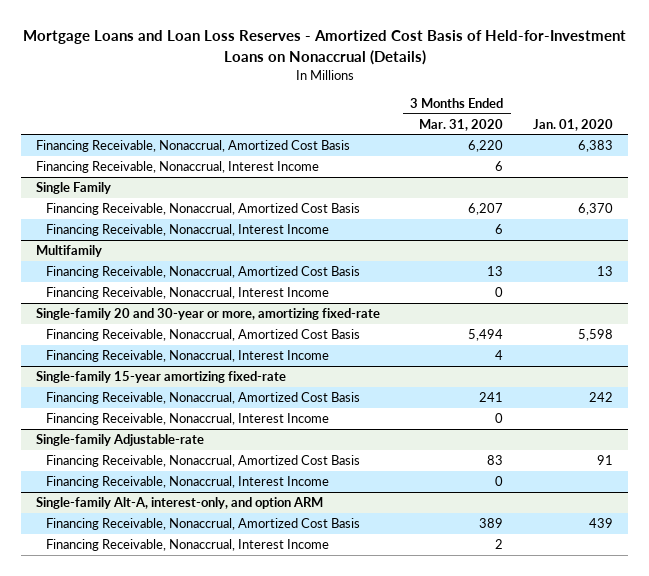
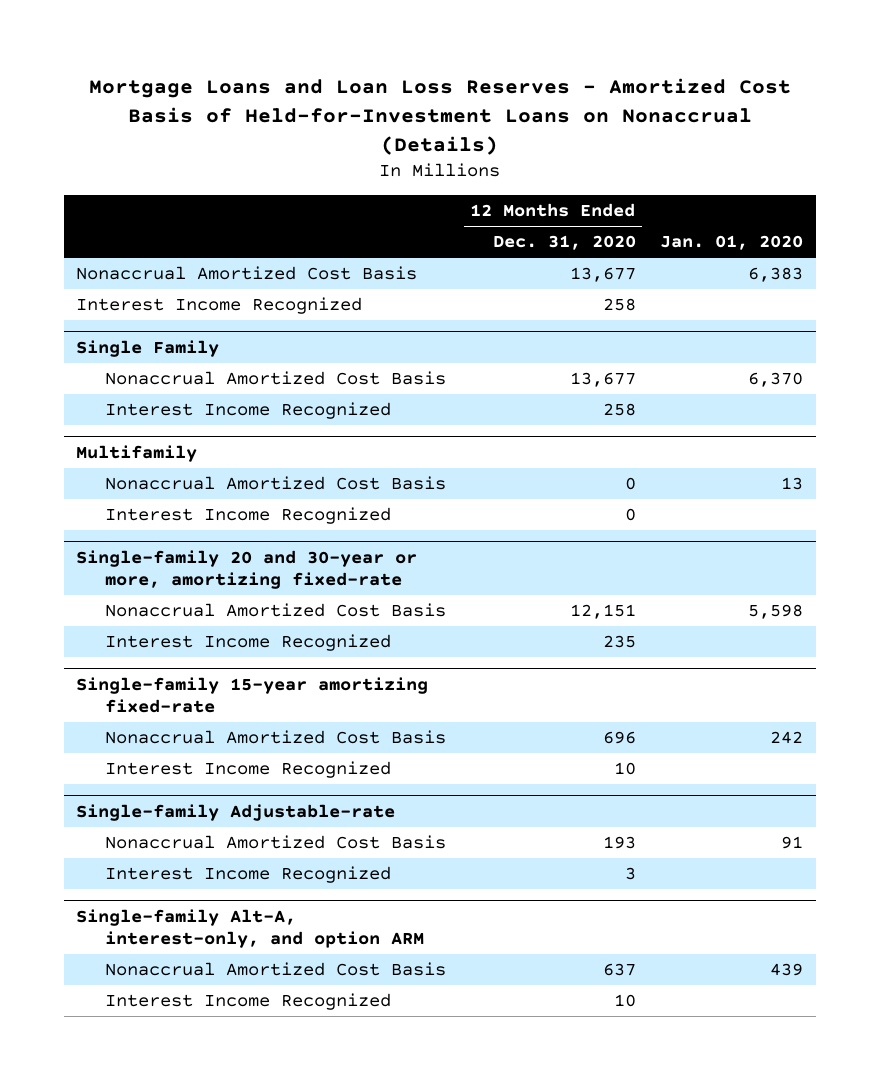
- | 3 Months Ended Mar. 31, 2020 | Jan. 01, 2020
+ | 12 Months Ended Dec. 31, 2020 | Jan. 01, 2020
- Financing Receivable, Nonaccrual, Amortized Cost Basis | 6,220 | 6,383
- Financing Receivable, Nonaccrual, Interest Income | 6 |
+ Nonaccrual Amortized Cost Basis | 13,677 | 6,383
+ Interest Income Recognized | 258 |
@ Single Family
- Financing Receivable, Nonaccrual, Amortized Cost Basis | 6,207 | 6,370
- Financing Receivable, Nonaccrual, Interest Income | 6 |
+ Nonaccrual Amortized Cost Basis | 13,677 | 6,370
+ Interest Income Recognized | 258 |
@ Multifamily
- Financing Receivable, Nonaccrual, Amortized Cost Basis | 13 | 13
- Financing Receivable, Nonaccrual, Interest Income | 0 |
+ Nonaccrual Amortized Cost Basis | 0 | 13
+ Interest Income Recognized | 0 |
@ Single-family 20 and 30-year or more, amortizing fixed-rate
- Financing Receivable, Nonaccrual, Amortized Cost Basis | 5,494 | 5,598
- Financing Receivable, Nonaccrual, Interest Income | 4 |
+ Nonaccrual Amortized Cost Basis | 12,151 | 5,598
+ Interest Income Recognized | 235 |
@ Single-family 15-year amortizing fixed-rate
- Financing Receivable, Nonaccrual, Amortized Cost Basis | 241 | 242
- Financing Receivable, Nonaccrual, Interest Income | 0 |
+ Nonaccrual Amortized Cost Basis | 696 | 242
+ Interest Income Recognized | 10 |
@ Single-family Adjustable-rate
- Financing Receivable, Nonaccrual, Amortized Cost Basis | 83 | 91
- Financing Receivable, Nonaccrual, Interest Income | 0 |
+ Nonaccrual Amortized Cost Basis | 193 | 91
+ Interest Income Recognized | 3 |
@ Single-family Alt-A, interest-only, and option ARM
- Financing Receivable, Nonaccrual, Amortized Cost Basis | 389 | 439
- Financing Receivable, Nonaccrual, Interest Income | 2 |
+ Nonaccrual Amortized Cost Basis | 637 | 439
+ Interest Income Recognized | 10 |

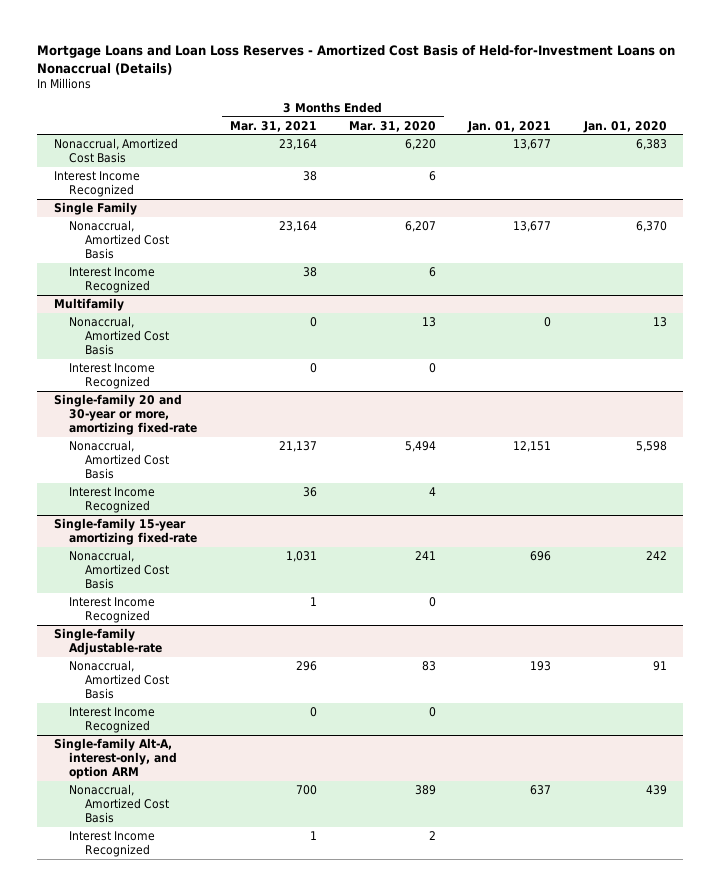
- | 12 Months Ended Dec. 31, 2020 | Jan. 01, 2020
+ | 3 Months Ended Mar. 31, 2021 | 3 Months Ended Mar. 31, 2020 | Jan. 01, 2021 | Jan. 01, 2020
- Nonaccrual Amortized Cost Basis | 13,677 | 6,383
+ Nonaccrual, Amortized Cost Basis | 23,164 | 6,220 | 13,677 | 6,383
@ Single Family
- Nonaccrual Amortized Cost Basis | 13,677 | 6,370
+ Nonaccrual, Amortized Cost Basis | 23,164 | 6,207 | 13,677 | 6,370
@ Multifamily
- Nonaccrual Amortized Cost Basis | 0 | 13
+ Nonaccrual, Amortized Cost Basis | 0 | 13 | 0 | 13
@ Single-family 20 and 30-year or more, amortizing fixed-rate
- Nonaccrual Amortized Cost Basis | 12,151 | 5,598
+ Nonaccrual, Amortized Cost Basis | 21,137 | 5,494 | 12,151 | 5,598
@ Single-family 15-year amortizing fixed-rate
- Nonaccrual Amortized Cost Basis | 696 | 242
+ Nonaccrual, Amortized Cost Basis | 1,031 | 241 | 696 | 242
@ Single-family Adjustable-rate
- Nonaccrual Amortized Cost Basis | 193 | 91
+ Nonaccrual, Amortized Cost Basis | 296 | 83 | 193 | 91
@ Single-family Alt-A, interest-only, and option ARM
- Nonaccrual Amortized Cost Basis | 637 | 439
+ Nonaccrual, Amortized Cost Basis | 700 | 389 | 637 | 439

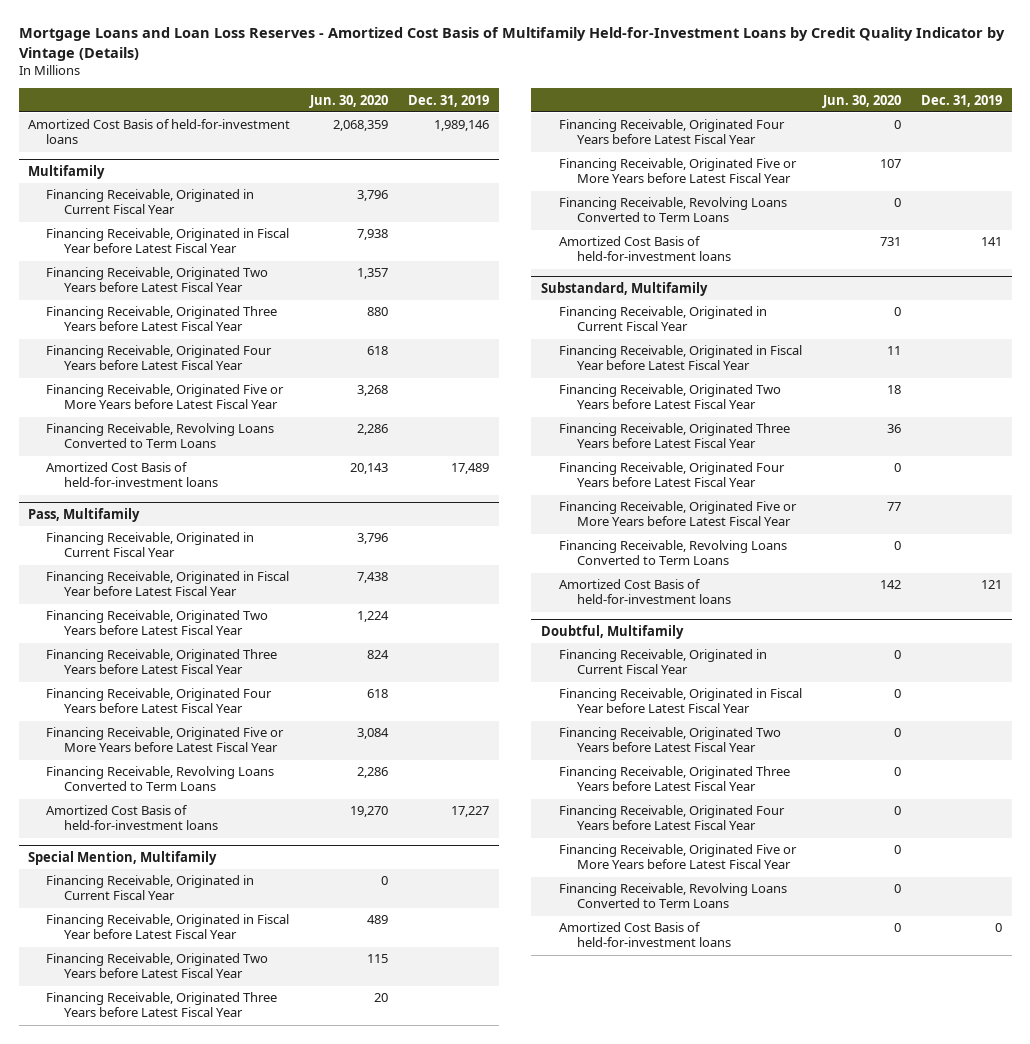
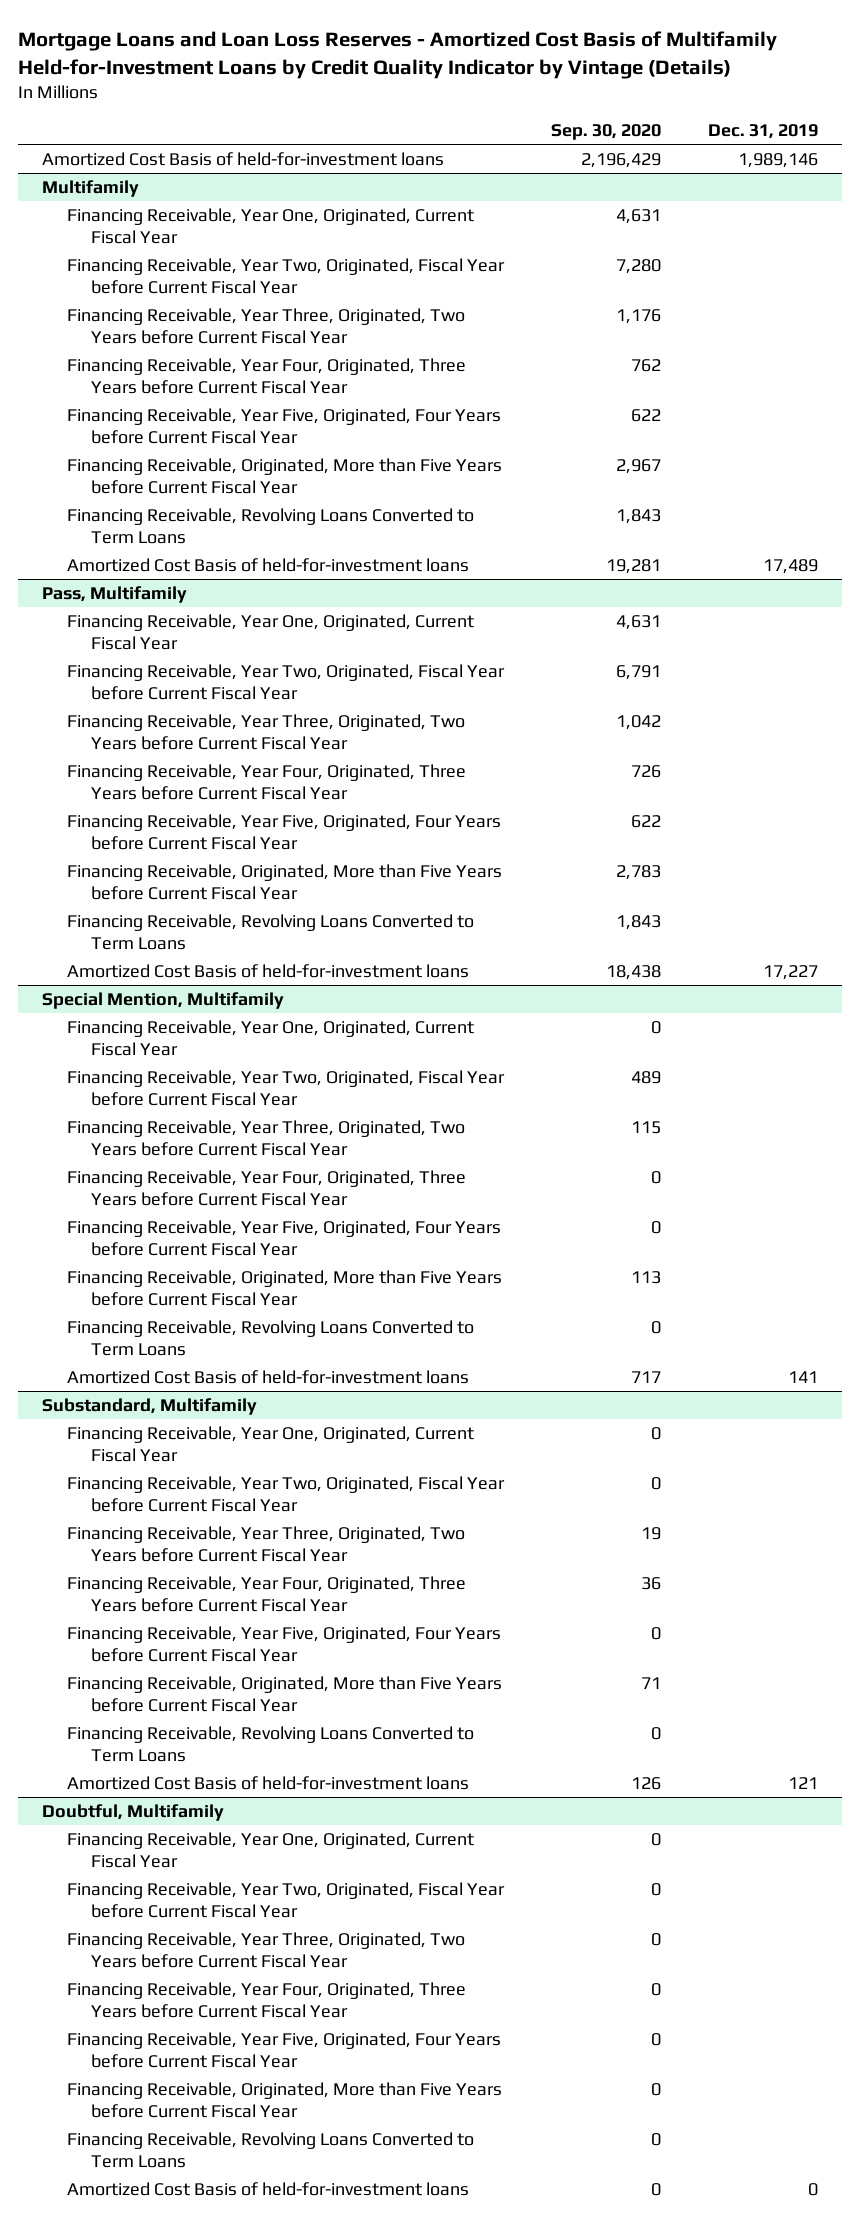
- | Jun. 30, 2020 | Dec. 31, 2019
+ | Sep. 30, 2020 | Dec. 31, 2019
@ Multifamily
- Financing Receivable, Originated in Current Fiscal Year | 3,796 |
- Financing Receivable, Originated in Fiscal Year before Latest Fiscal Year | 7,938 |
- Financing Receivable, Originated Two Years before Latest Fiscal Year | 1,357 |
- Financing Receivable, Originated Three Years before Latest Fiscal Year | 880 |
- Financing Receivable, Originated Four Years before Latest Fiscal Year | 618 |
- Financing Receivable, Originated Five or More Years before Latest Fiscal Year | 3,268 |
+ Financing Receivable, Year One, Originated, Current Fiscal Year | 4,631 |
+ Financing Receivable, Year Two, Originated, Fiscal Year before Current Fiscal Year | 7,280 |
+ Financing Receivable, Year Three, Originated, Two Years before Current Fiscal Year | 1,176 |
+ Financing Receivable, Year Four, Originated, Three Years before Current Fiscal Year | 762 |
+ Financing Receivable, Year Five, Originated, Four Years before Current Fiscal Year | 622 |
+ Financing Receivable, Originated, More than Five Years before Current Fiscal Year | 2,967 |
@ Pass, Multifamily
- Financing Receivable, Originated in Current Fiscal Year | 3,796 |
- Financing Receivable, Originated in Fiscal Year before Latest Fiscal Year | 7,438 |
- Financing Receivable, Originated Two Years before Latest Fiscal Year | 1,224 |
- Financing Receivable, Originated Three Years before Latest Fiscal Year | 824 |
- Financing Receivable, Originated Four Years before Latest Fiscal Year | 618 |
- Financing Receivable, Originated Five or More Years before Latest Fiscal Year | 3,084 |
+ Financing Receivable, Year One, Originated, Current Fiscal Year | 4,631 |
+ Financing Receivable, Year Two, Originated, Fiscal Year before Current Fiscal Year | 6,791 |
+ Financing Receivable, Year Three, Originated, Two Years before Current Fiscal Year | 1,042 |
+ Financing Receivable, Year Four, Originated, Three Years before Current Fiscal Year | 726 |
+ Financing Receivable, Year Five, Originated, Four Years before Current Fiscal Year | 622 |
+ Financing Receivable, Originated, More than Five Years before Current Fiscal Year | 2,783 |
@ Special Mention, Multifamily
- Financing Receivable, Originated in Current Fiscal Year | 0 |
- Financing Receivable, Originated in Fiscal Year before Latest Fiscal Year | 489 |
- Financing Receivable, Originated Two Years before Latest Fiscal Year | 115 |
- Financing Receivable, Originated Three Years before Latest Fiscal Year | 20 |
- Financing Receivable, Originated Four Years before Latest Fiscal Year | 0 |
- Financing Receivable, Originated Five or More Years before Latest Fiscal Year | 107 |
+ Financing Receivable, Year One, Originated, Current Fiscal Year | 0 |
+ Financing Receivable, Year Two, Originated, Fiscal Year before Current Fiscal Year | 489 |
+ Financing Receivable, Year Three, Originated, Two Years before Current Fiscal Year | 115 |
+ Financing Receivable, Year Four, Originated, Three Years before Current Fiscal Year | 0 |
+ Financing Receivable, Year Five, Originated, Four Years before Current Fiscal Year | 0 |
+ Financing Receivable, Originated, More than Five Years before Current Fiscal Year | 113 |
@ Substandard, Multifamily
- Financing Receivable, Originated in Current Fiscal Year | 0 |
- Financing Receivable, Originated in Fiscal Year before Latest Fiscal Year | 11 |
- Financing Receivable, Originated Two Years before Latest Fiscal Year | 18 |
- Financing Receivable, Originated Three Years before Latest Fiscal Year | 36 |
- Financing Receivable, Originated Four Years before Latest Fiscal Year | 0 |
- Financing Receivable, Originated Five or More Years before Latest Fiscal Year | 77 |
+ Financing Receivable, Year One, Originated, Current Fiscal Year | 0 |
+ Financing Receivable, Year Two, Originated, Fiscal Year before Current Fiscal Year | 0 |
+ Financing Receivable, Year Three, Originated, Two Years before Current Fiscal Year | 19 |
+ Financing Receivable, Year Four, Originated, Three Years before Current Fiscal Year | 36 |
+ Financing Receivable, Year Five, Originated, Four Years before Current Fiscal Year | 0 |
+ Financing Receivable, Originated, More than Five Years before Current Fiscal Year | 71 |
@ Doubtful, Multifamily
- Financing Receivable, Originated in Current Fiscal Year | 0 |
- Financing Receivable, Originated in Fiscal Year before Latest Fiscal Year | 0 |
- Financing Receivable, Originated Two Years before Latest Fiscal Year | 0 |
- Financing Receivable, Originated Three Years before Latest Fiscal Year | 0 |
- Financing Receivable, Originated Four Years before Latest Fiscal Year | 0 |
- Financing Receivable, Originated Five or More Years before Latest Fiscal Year | 0 |
+ Financing Receivable, Year One, Originated, Current Fiscal Year | 0 |
+ Financing Receivable, Year Two, Originated, Fiscal Year before Current Fiscal Year | 0 |
+ Financing Receivable, Year Three, Originated, Two Years before Current Fiscal Year | 0 |
+ Financing Receivable, Year Four, Originated, Three Years before Current Fiscal Year | 0 |
+ Financing Receivable, Year Five, Originated, Four Years before Current Fiscal Year | 0 |
+ Financing Receivable, Originated, More than Five Years before Current Fiscal Year | 0 |

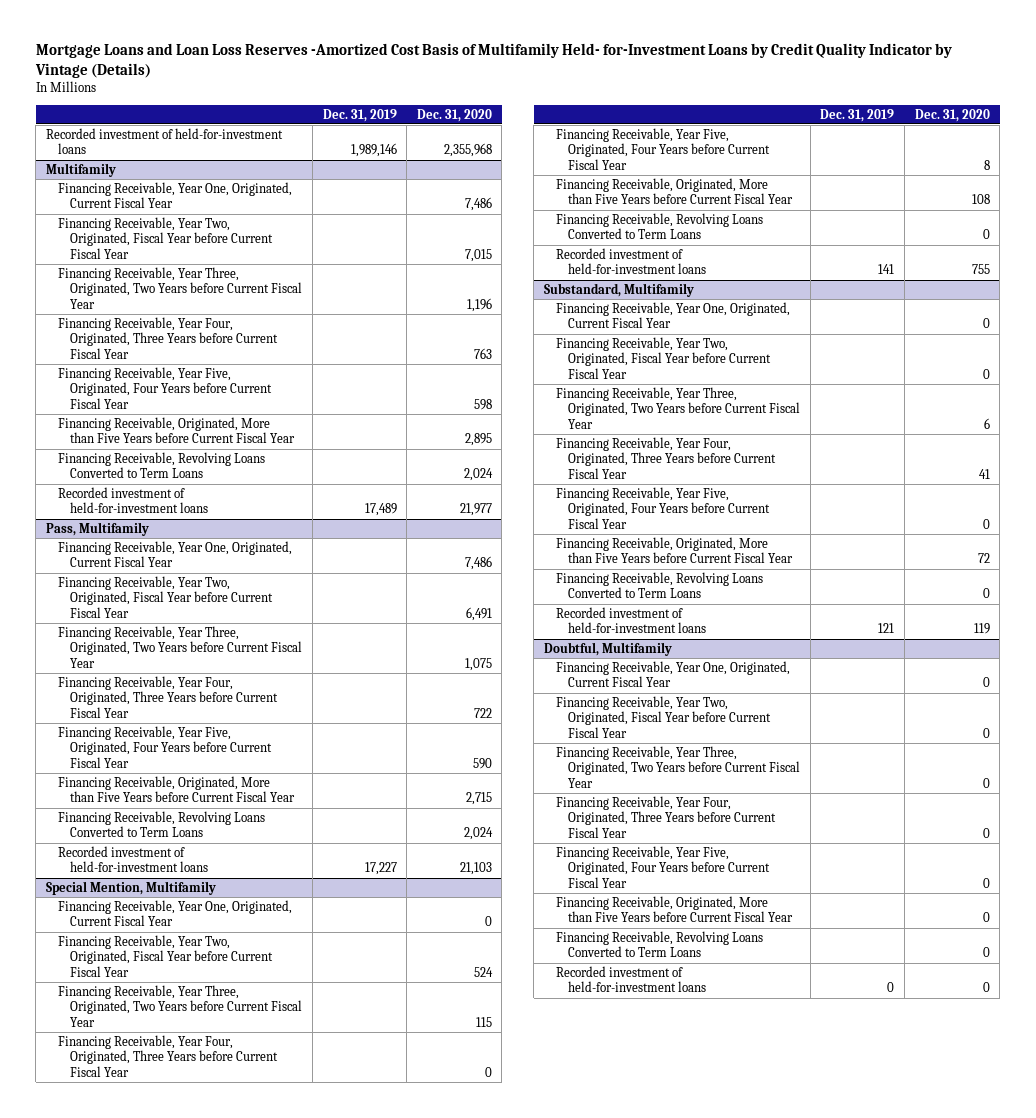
- Mortgage Loans and Loan Loss Reserves - Amortized Cost Basis of Multifamily Held-for-Investment Loans by Credit Quality Indicator by Vintage (Details)
+ Mortgage Loans and Loan Loss Reserves -Amortized Cost Basis of Multifamily Held- for-Investment Loans by Credit Quality Indicator by Vintage (Details)
- | Sep. 30, 2020 | Dec. 31, 2019
+ | Dec. 31, 2019 | Dec. 31, 2020
- Amortized Cost Basis of held-for-investment loans | 2,196,429 | 1,989,146
+ Recorded investment of held-for-investment loans | 1,989,146 | 2,355,968
@ Multifamily
- Amortized Cost Basis of held-for-investment loans | 19,281 | 17,489
+ Recorded investment of held-for-investment loans | 17,489 | 21,977
@ Pass, Multifamily
- Amortized Cost Basis of held-for-investment loans | 18,438 | 17,227
+ Recorded investment of held-for-investment loans | 17,227 | 21,103
@ Special Mention, Multifamily
- Amortized Cost Basis of held-for-investment loans | 717 | 141
+ Recorded investment of held-for-investment loans | 141 | 755
@ Substandard, Multifamily
- Amortized Cost Basis of held-for-investment loans | 126 | 121
+ Recorded investment of held-for-investment loans | 121 | 119
@ Doubtful, Multifamily
- Amortized Cost Basis of held-for-investment loans | 0 | 0
+ Recorded investment of held-for-investment loans | 0 | 0

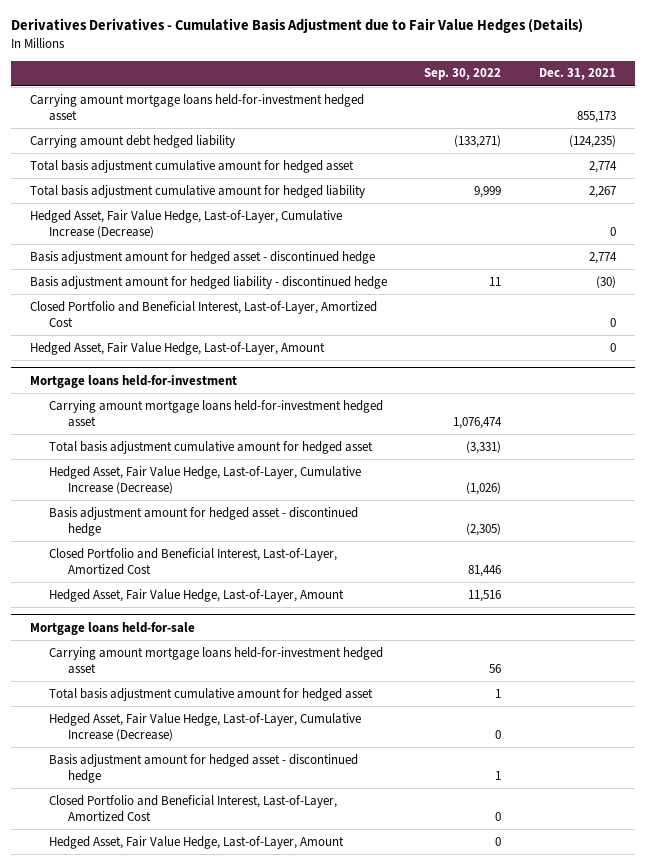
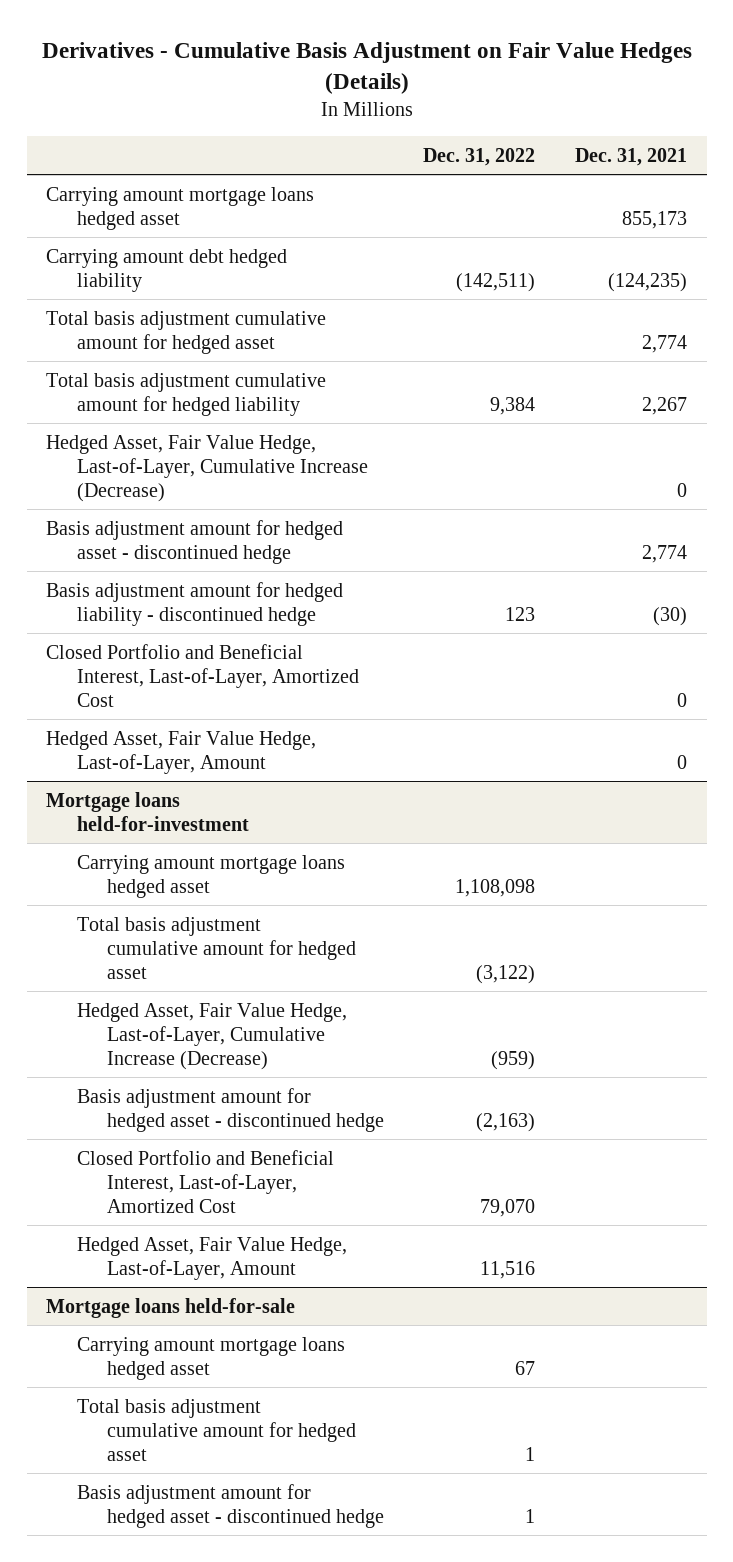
- Derivatives Derivatives - Cumulative Basis Adjustment due to Fair Value Hedges (Details)
+ Derivatives - Cumulative Basis Adjustment on Fair Value Hedges (Details)
- | Sep. 30, 2022 | Dec. 31, 2021
+ | Dec. 31, 2022 | Dec. 31, 2021
- Carrying amount mortgage loans held-for-investment hedged asset | | 855,173
+ Carrying amount mortgage loans hedged asset | | 855,173
@ Mortgage loans held-for-investment
- Carrying amount mortgage loans held-for-investment hedged asset | 1,076,474 |
+ Carrying amount mortgage loans hedged asset | 1,108,098 |
@ Mortgage loans held-for-sale
- Carrying amount mortgage loans held-for-investment hedged asset | 56 |
+ Carrying amount mortgage loans hedged asset | 67 |
- Hedged Asset, Fair Value Hedge, Last-of-Layer, Cumulative Increase (Decrease) | 0 |
- Closed Portfolio and Beneficial Interest, Last-of-Layer, Amortized Cost | 0 |
- Hedged Asset, Fair Value Hedge, Last-of-Layer, Amount | 0 |

